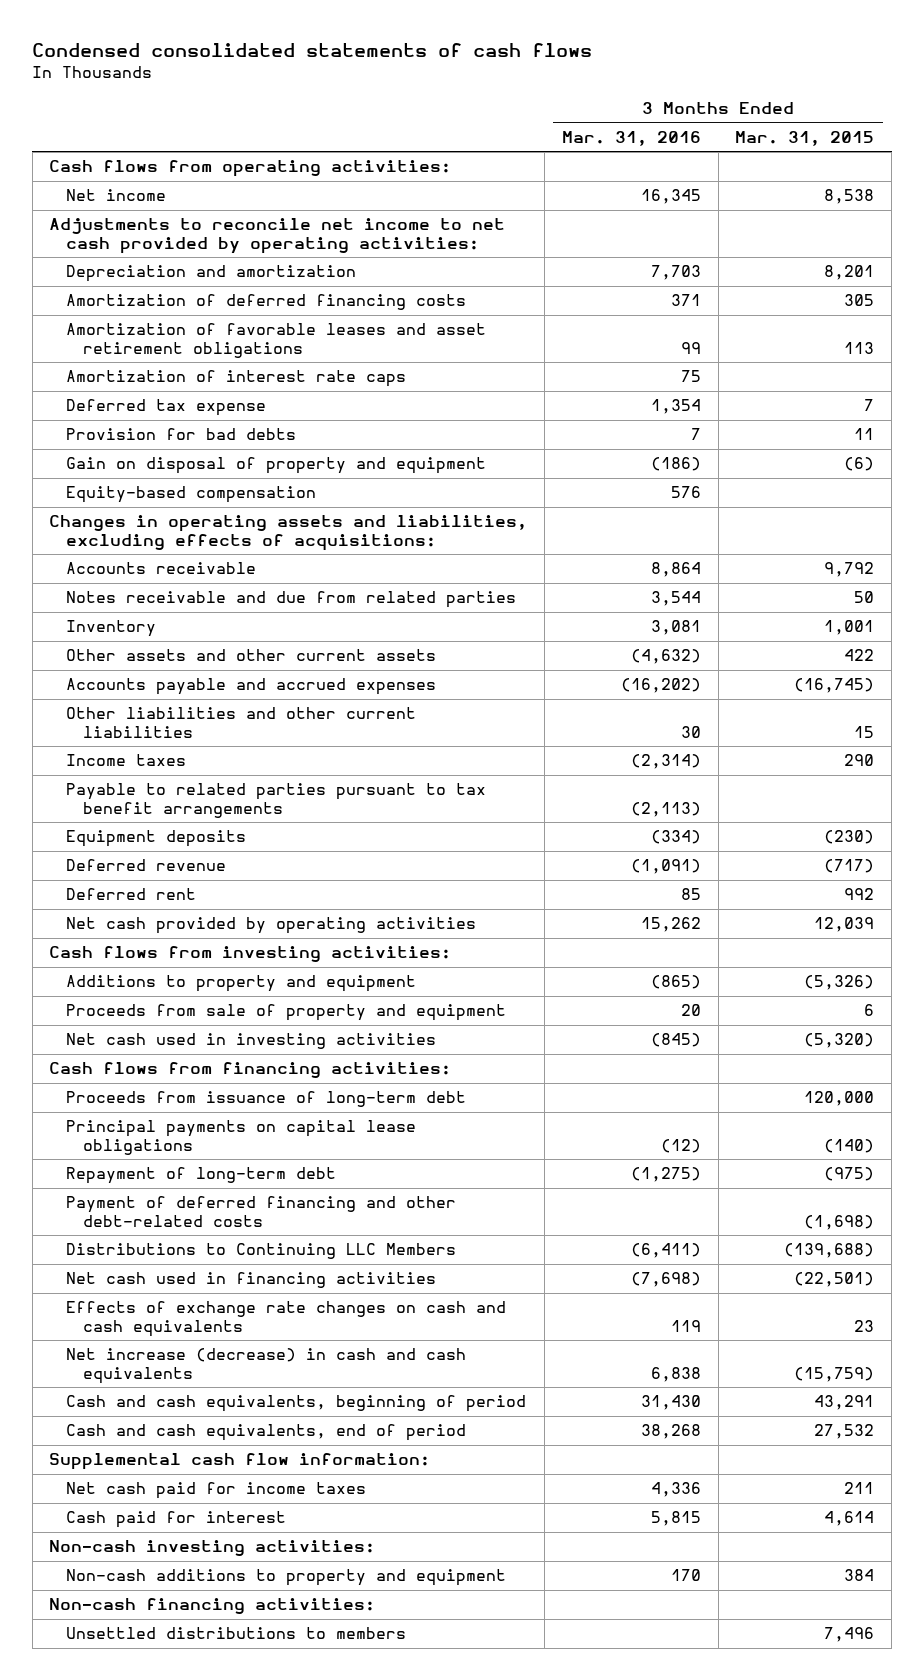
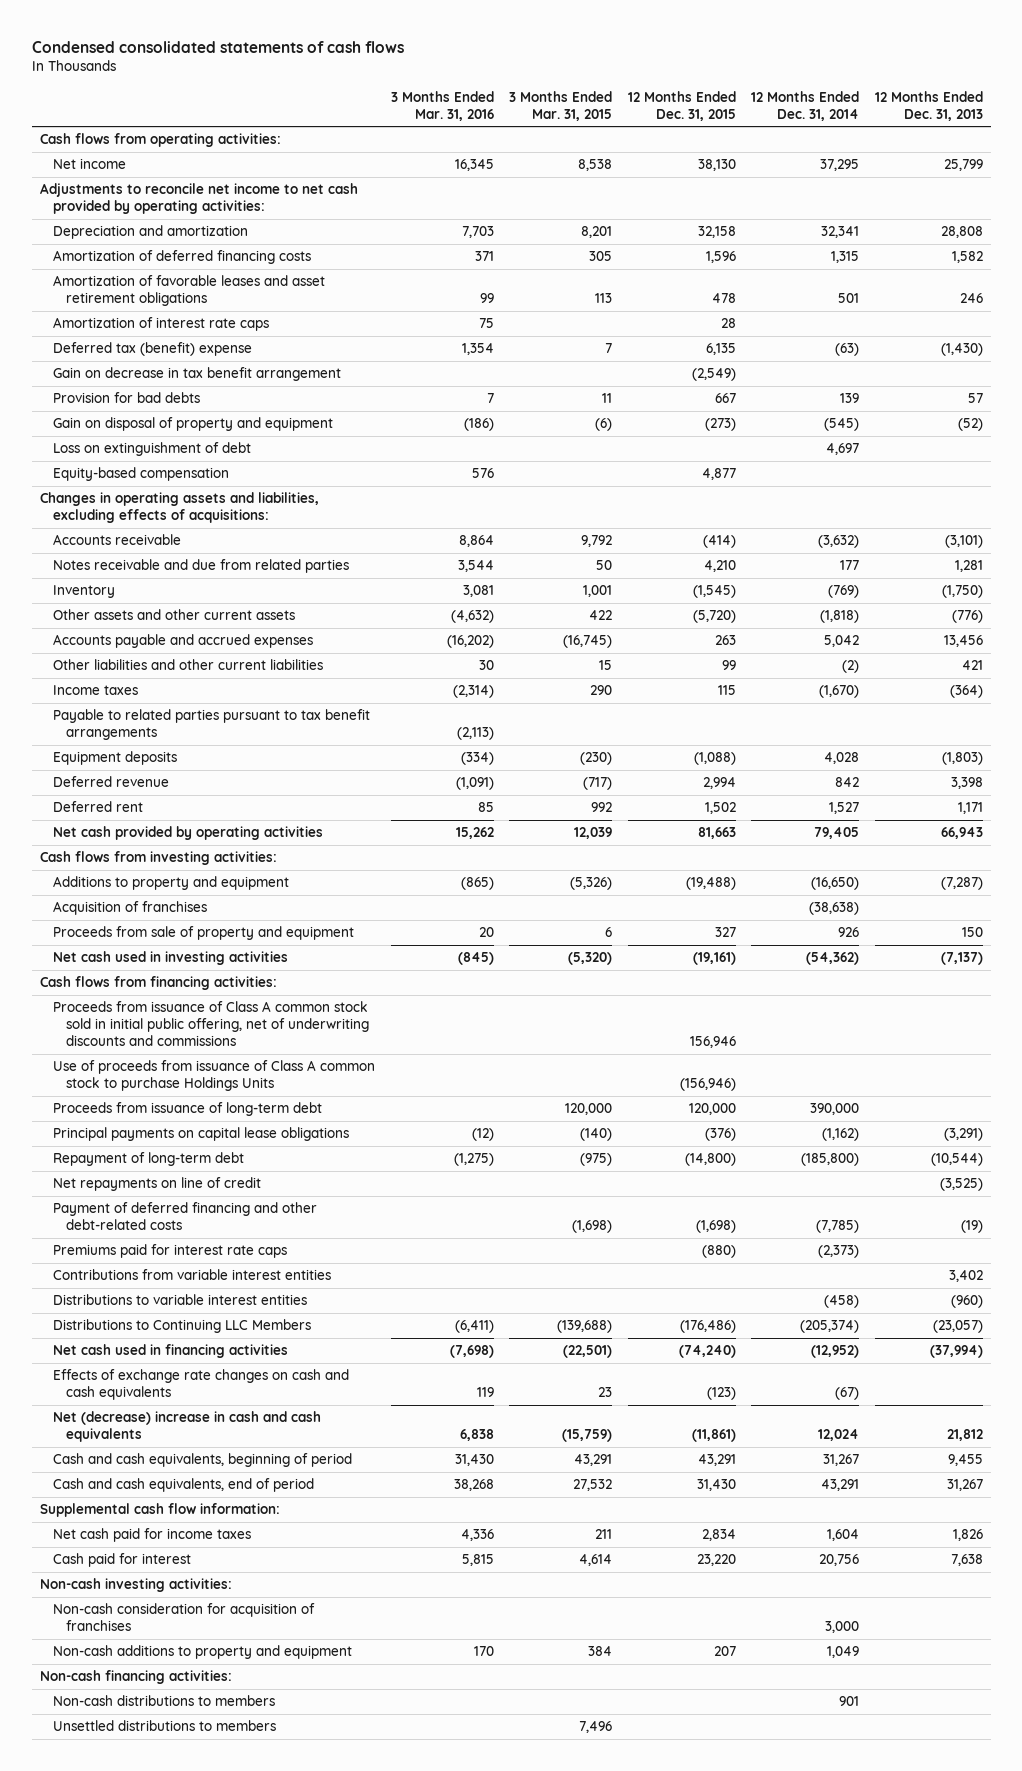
- | 3 Months Ended Mar. 31, 2016 | 3 Months Ended Mar. 31, 2015
+ | 3 Months Ended Mar. 31, 2016 | 3 Months Ended Mar. 31, 2015 | 12 Months Ended Dec. 31, 2015 | 12 Months Ended Dec. 31, 2014 | 12 Months Ended Dec. 31, 2013
- Deferred tax expense | 1,354 | 7
+ Deferred tax (benefit) expense | 1,354 | 7 | 6,135 | (63) | (1,430)
+ Gain on decrease in tax benefit arrangement | | | (2,549) | |
+ Loss on extinguishment of debt | | | | 4,697 |
+ Acquisition of franchises | | | | (38,638) |
+ Proceeds from issuance of Class A common stock sold in initial public offering, net of underwriting discounts and commissions | | | 156,946 | |
+ Use of proceeds from issuance of Class A common stock to purchase Holdings Units | | | (156,946) | |
+ Net repayments on line of credit | | | | | (3,525)
+ Premiums paid for interest rate caps | | | (880) | (2,373) |
+ Contributions from variable interest entities | | | | | 3,402
+ Distributions to variable interest entities | | | | (458) | (960)
- Net increase (decrease) in cash and cash equivalents | 6,838 | (15,759)
+ Net (decrease) increase in cash and cash equivalents | 6,838 | (15,759) | (11,861) | 12,024 | 21,812
+ Non-cash consideration for acquisition of franchises | | | | 3,000 |
+ Non-cash distributions to members | | | | 901 |

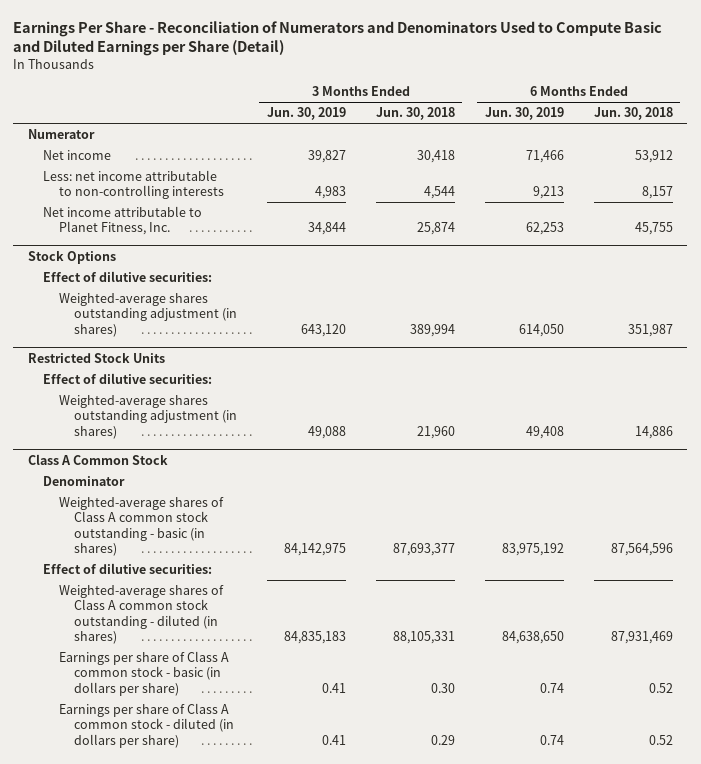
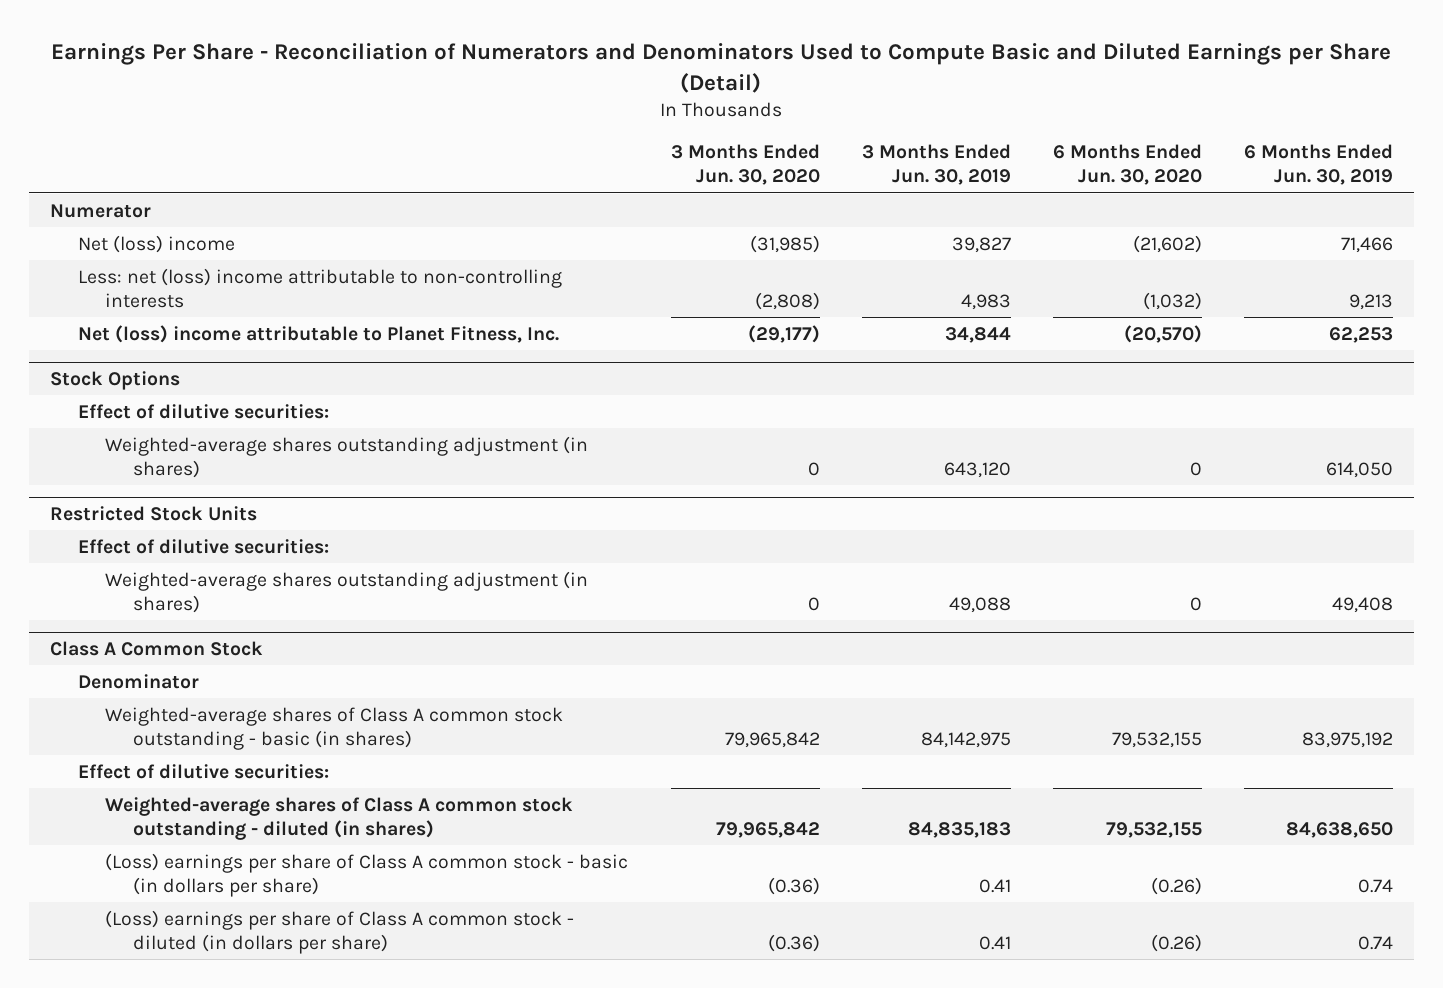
- | 3 Months Ended Jun. 30, 2019 | 3 Months Ended Jun. 30, 2018 | 6 Months Ended Jun. 30, 2019 | 6 Months Ended Jun. 30, 2018
+ | 3 Months Ended Jun. 30, 2020 | 3 Months Ended Jun. 30, 2019 | 6 Months Ended Jun. 30, 2020 | 6 Months Ended Jun. 30, 2019
- Net income | 39,827 | 30,418 | 71,466 | 53,912
- Less: net income attributable to non-controlling interests | 4,983 | 4,544 | 9,213 | 8,157
- Net income attributable to Planet Fitness, Inc. | 34,844 | 25,874 | 62,253 | 45,755
+ Net (loss) income | (31,985) | 39,827 | (21,602) | 71,466
+ Less: net (loss) income attributable to non-controlling interests | (2,808) | 4,983 | (1,032) | 9,213
+ Net (loss) income attributable to Planet Fitness, Inc. | (29,177) | 34,844 | (20,570) | 62,253
@ Class A Common Stock
- Earnings per share of Class A common stock - basic (in dollars per share) | 0.41 | 0.30 | 0.74 | 0.52
- Earnings per share of Class A common stock - diluted (in dollars per share) | 0.41 | 0.29 | 0.74 | 0.52
+ (Loss) earnings per share of Class A common stock - basic (in dollars per share) | (0.36) | 0.41 | (0.26) | 0.74
+ (Loss) earnings per share of Class A common stock - diluted (in dollars per share) | (0.36) | 0.41 | (0.26) | 0.74

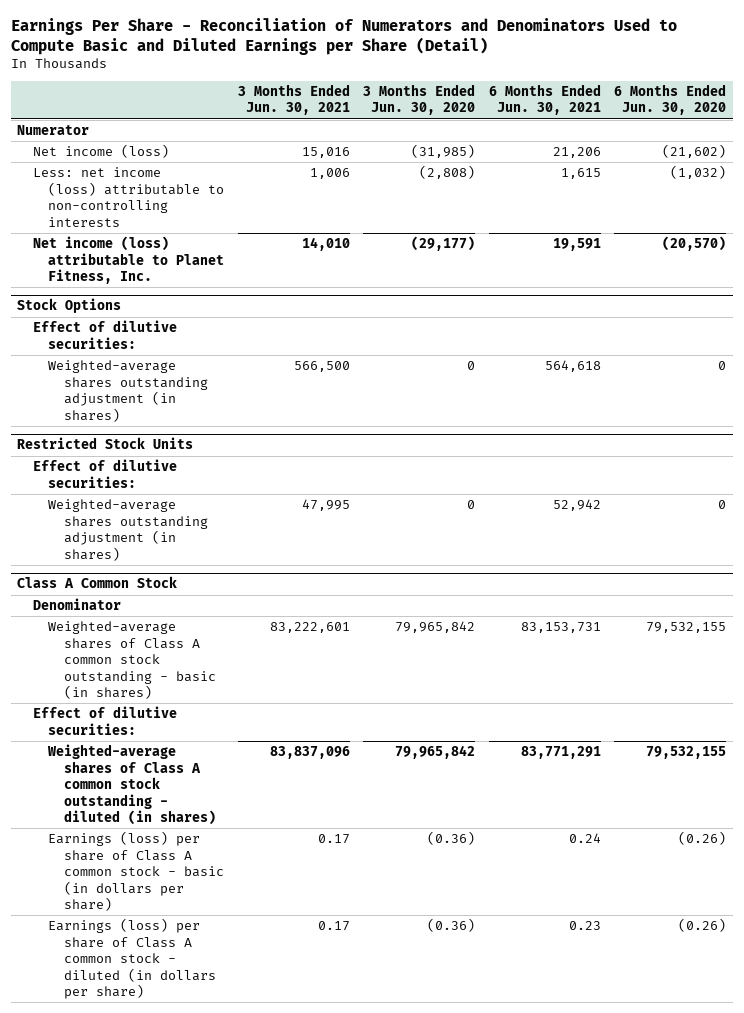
- | 3 Months Ended Jun. 30, 2020 | 3 Months Ended Jun. 30, 2019 | 6 Months Ended Jun. 30, 2020 | 6 Months Ended Jun. 30, 2019
+ | 3 Months Ended Jun. 30, 2021 | 3 Months Ended Jun. 30, 2020 | 6 Months Ended Jun. 30, 2021 | 6 Months Ended Jun. 30, 2020
- Net (loss) income | (31,985) | 39,827 | (21,602) | 71,466
- Less: net (loss) income attributable to non-controlling interests | (2,808) | 4,983 | (1,032) | 9,213
- Net (loss) income attributable to Planet Fitness, Inc. | (29,177) | 34,844 | (20,570) | 62,253
+ Net income (loss) | 15,016 | (31,985) | 21,206 | (21,602)
+ Less: net income (loss) attributable to non-controlling interests | 1,006 | (2,808) | 1,615 | (1,032)
+ Net income (loss) attributable to Planet Fitness, Inc. | 14,010 | (29,177) | 19,591 | (20,570)
@ Class A Common Stock
- (Loss) earnings per share of Class A common stock - basic (in dollars per share) | (0.36) | 0.41 | (0.26) | 0.74
- (Loss) earnings per share of Class A common stock - diluted (in dollars per share) | (0.36) | 0.41 | (0.26) | 0.74
+ Earnings (loss) per share of Class A common stock - basic (in dollars per share) | 0.17 | (0.36) | 0.24 | (0.26)
+ Earnings (loss) per share of Class A common stock - diluted (in dollars per share) | 0.17 | (0.36) | 0.23 | (0.26)

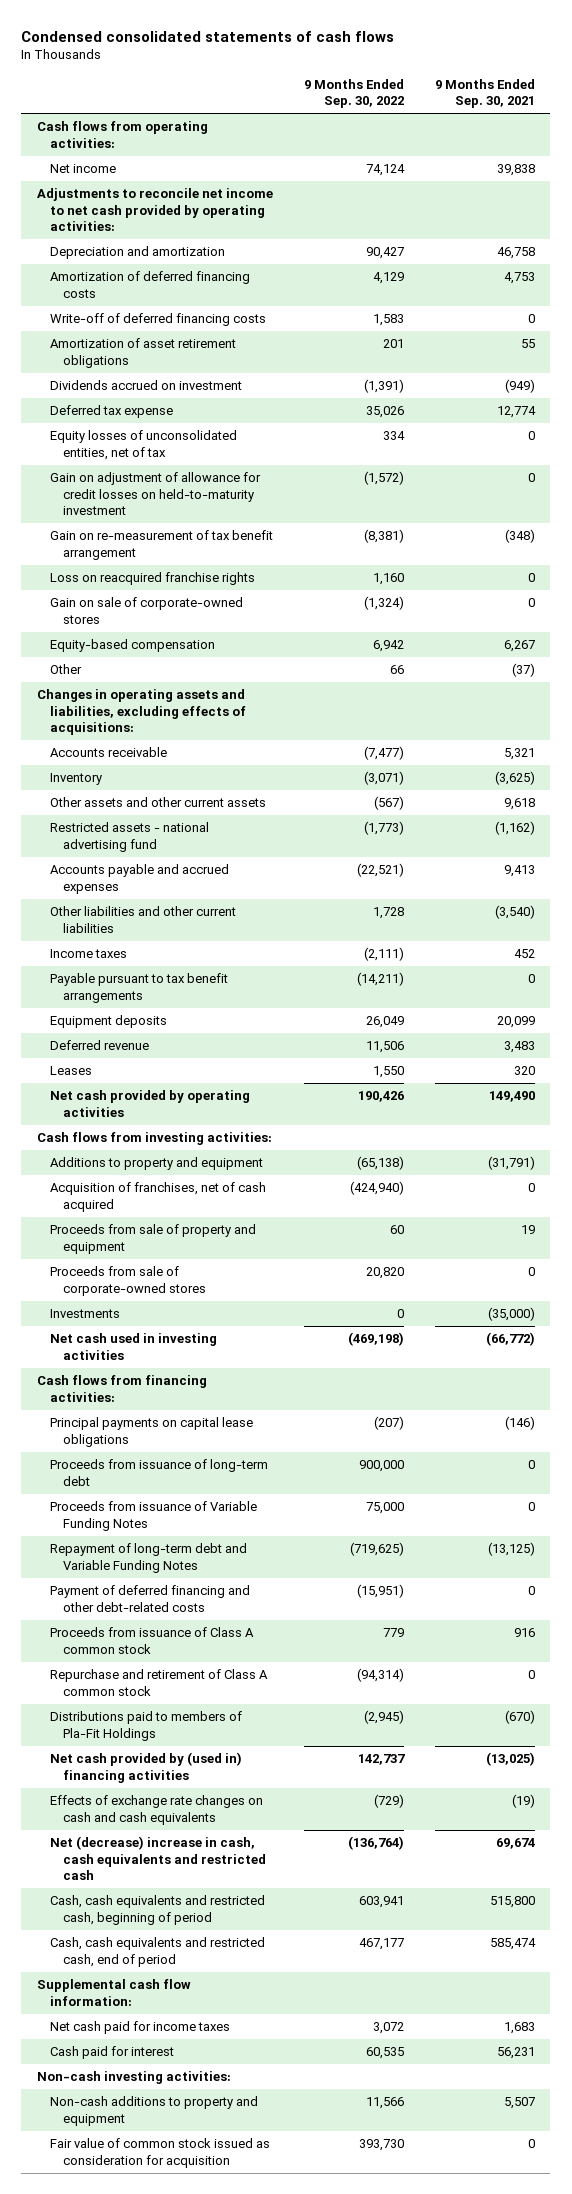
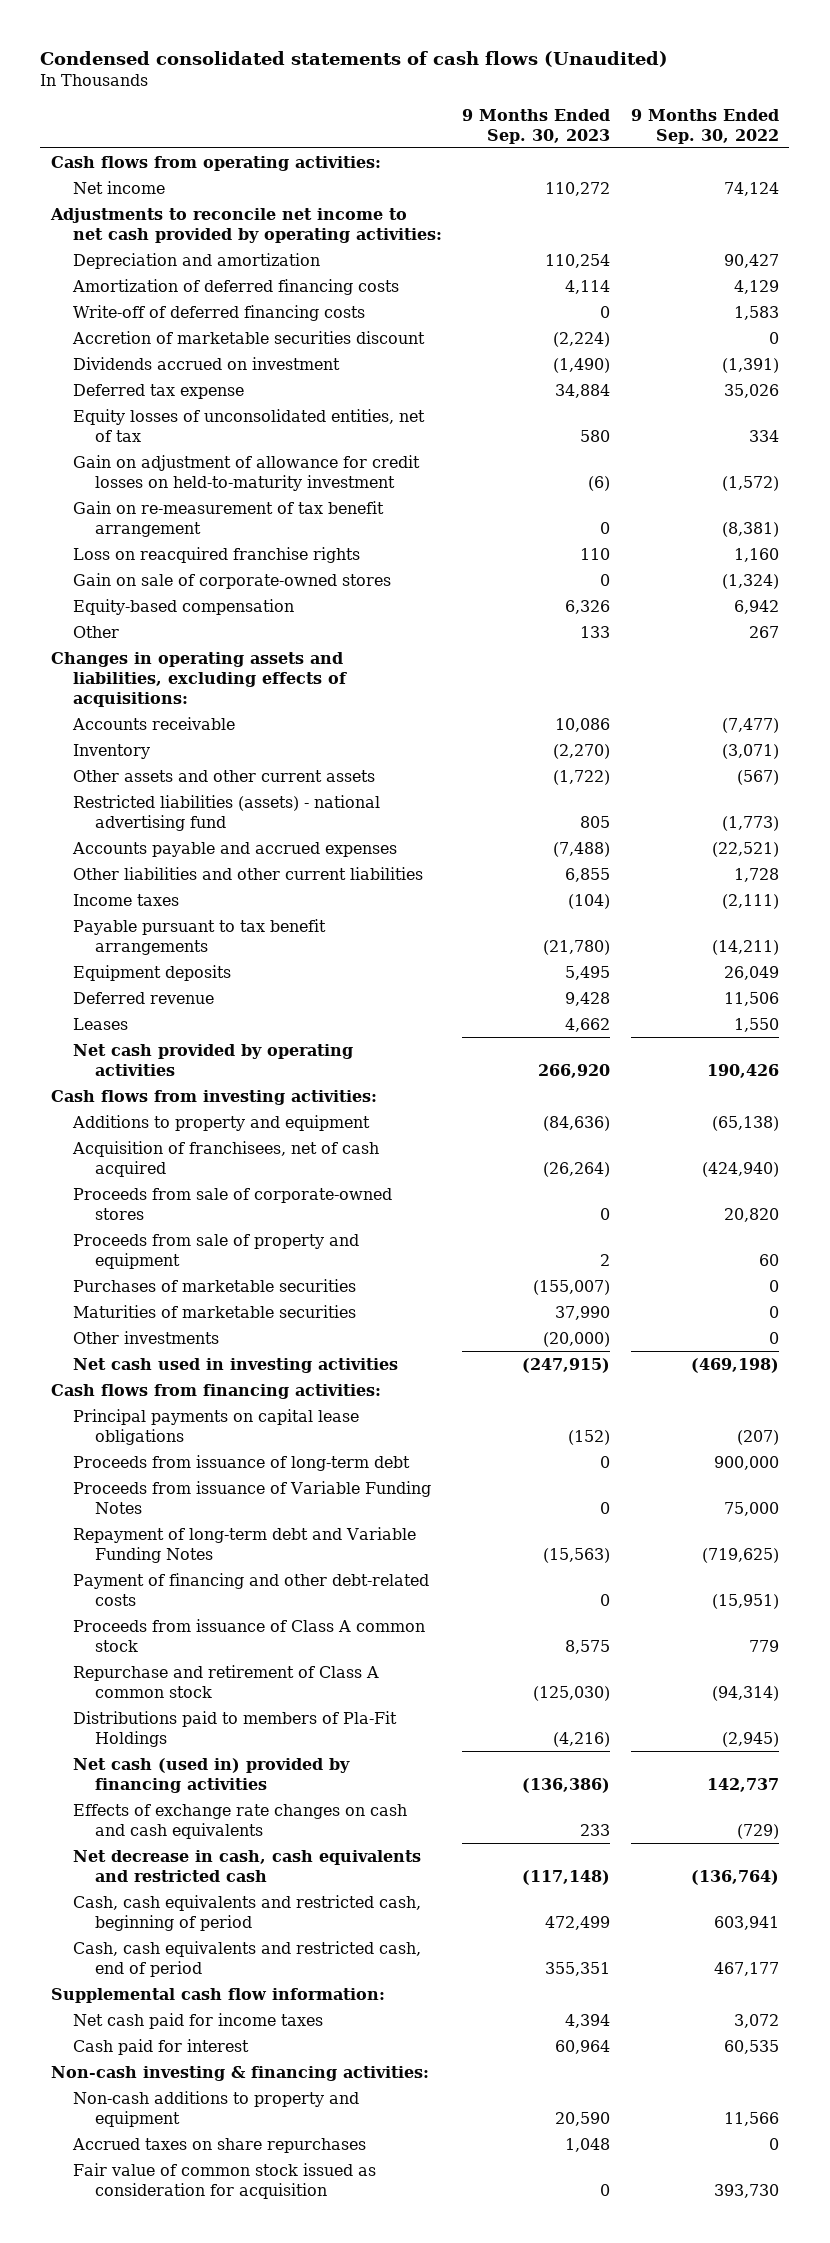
- Condensed consolidated statements of cash flows
+ Condensed consolidated statements of cash flows (Unaudited)
- | 9 Months Ended Sep. 30, 2022 | 9 Months Ended Sep. 30, 2021
+ | 9 Months Ended Sep. 30, 2023 | 9 Months Ended Sep. 30, 2022
- Amortization of asset retirement obligations | 201 | 55
+ Accretion of marketable securities discount | (2,224) | 0
- Other | 66 | (37)
+ Other | 133 | 267
- Restricted assets - national advertising fund | (1,773) | (1,162)
+ Restricted liabilities (assets) - national advertising fund | 805 | (1,773)
- Acquisition of franchises, net of cash acquired | (424,940) | 0
+ Acquisition of franchisees, net of cash acquired | (26,264) | (424,940)
- Investments | 0 | (35,000)
moved down: Proceeds from sale of property and equipment | 2 | 60
+ Purchases of marketable securities | (155,007) | 0
+ Maturities of marketable securities | 37,990 | 0
+ Other investments | (20,000) | 0
- Payment of deferred financing and other debt-related costs | (15,951) | 0
+ Payment of financing and other debt-related costs | 0 | (15,951)
- Net cash provided by (used in) financing activities | 142,737 | (13,025)
+ Net cash (used in) provided by financing activities | (136,386) | 142,737
- Net (decrease) increase in cash, cash equivalents and restricted cash | (136,764) | 69,674
+ Net decrease in cash, cash equivalents and restricted cash | (117,148) | (136,764)
- Non-cash investing activities:
+ Non-cash investing & financing activities:
+ Accrued taxes on share repurchases | 1,048 | 0

